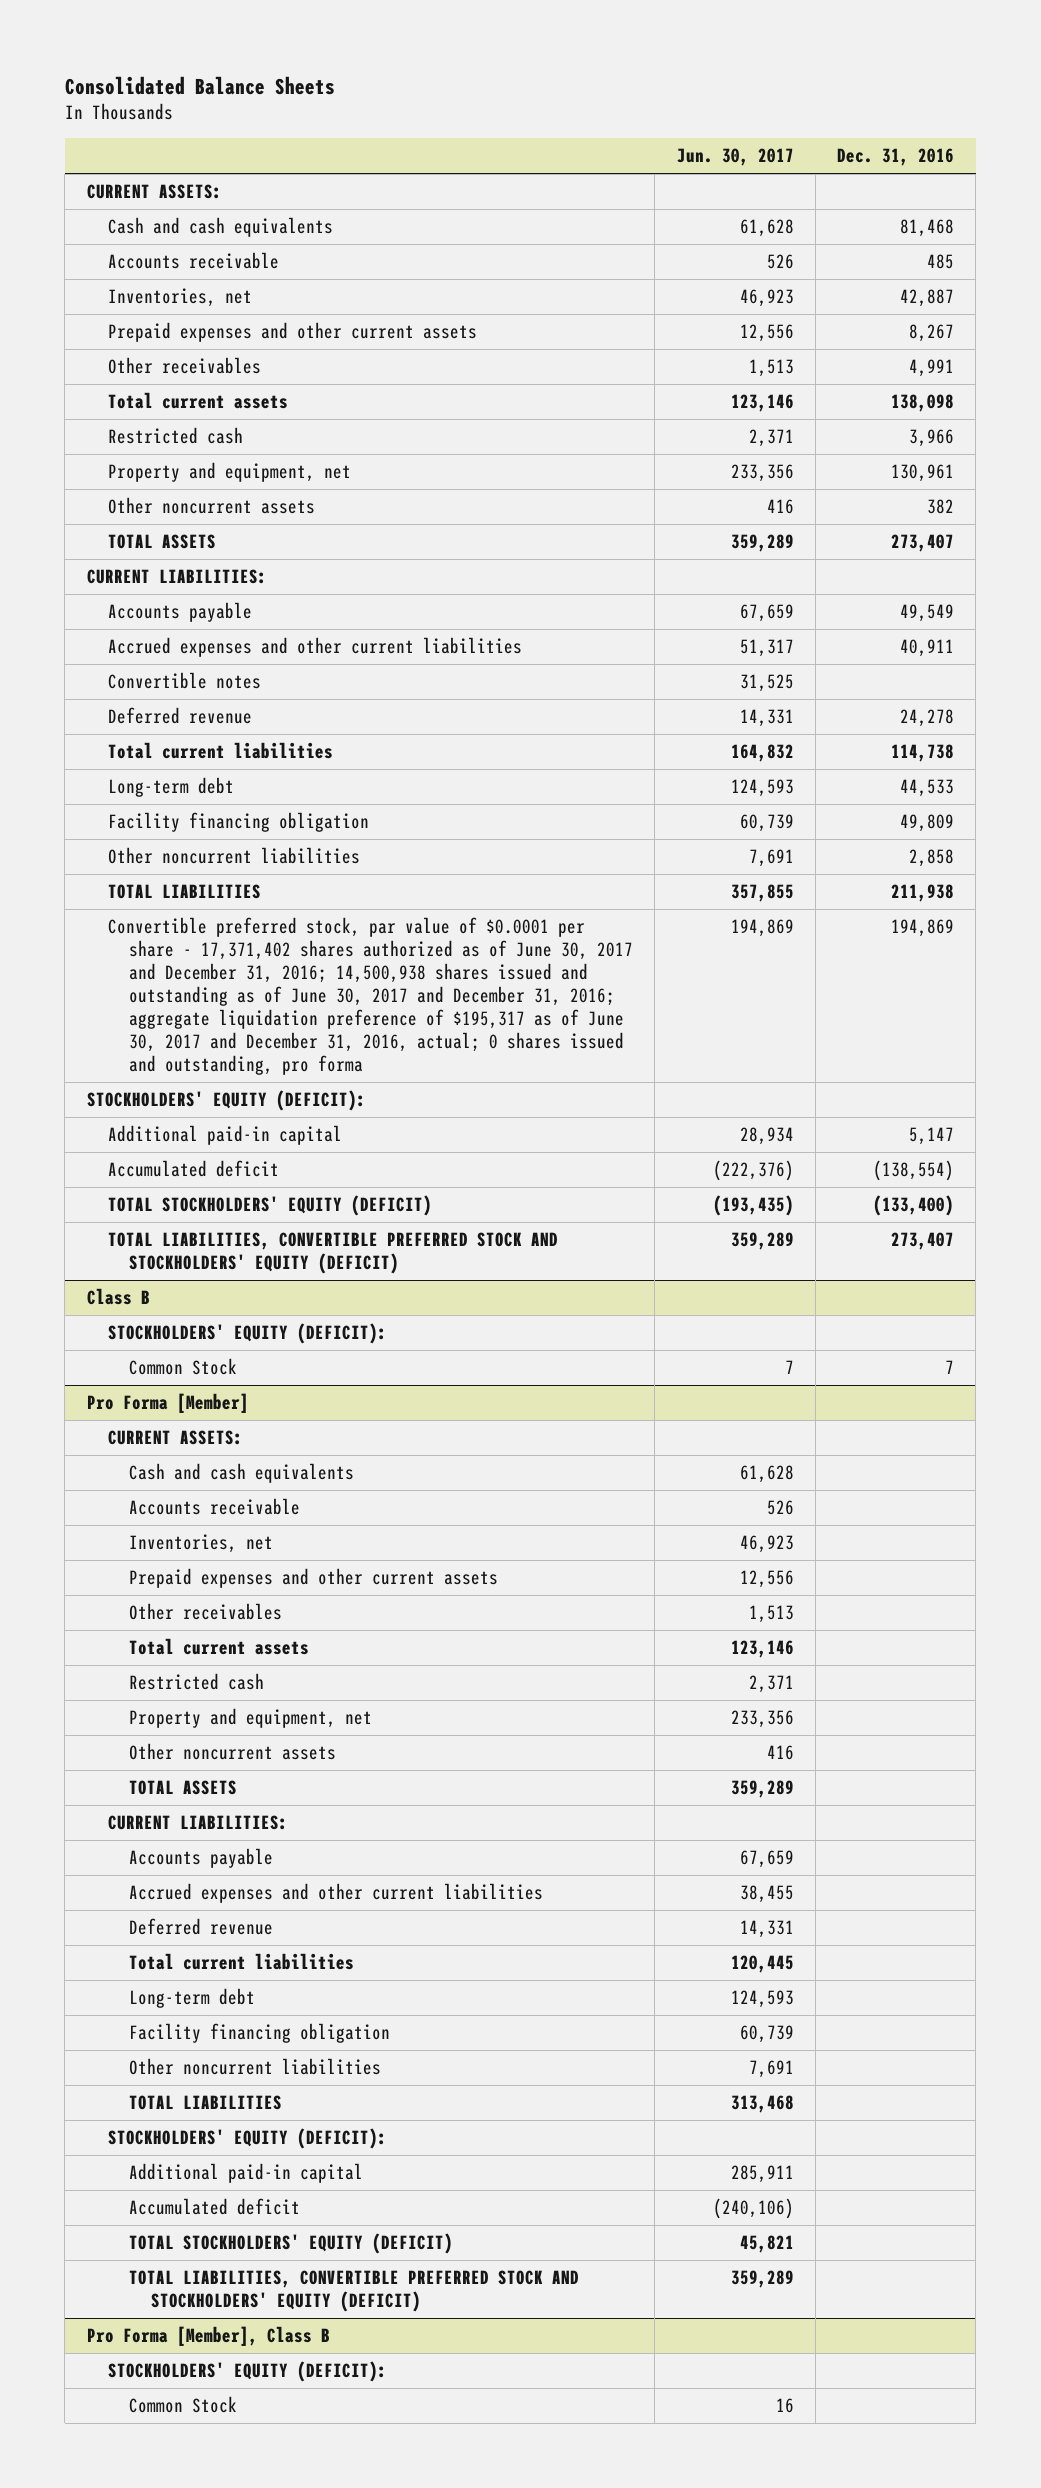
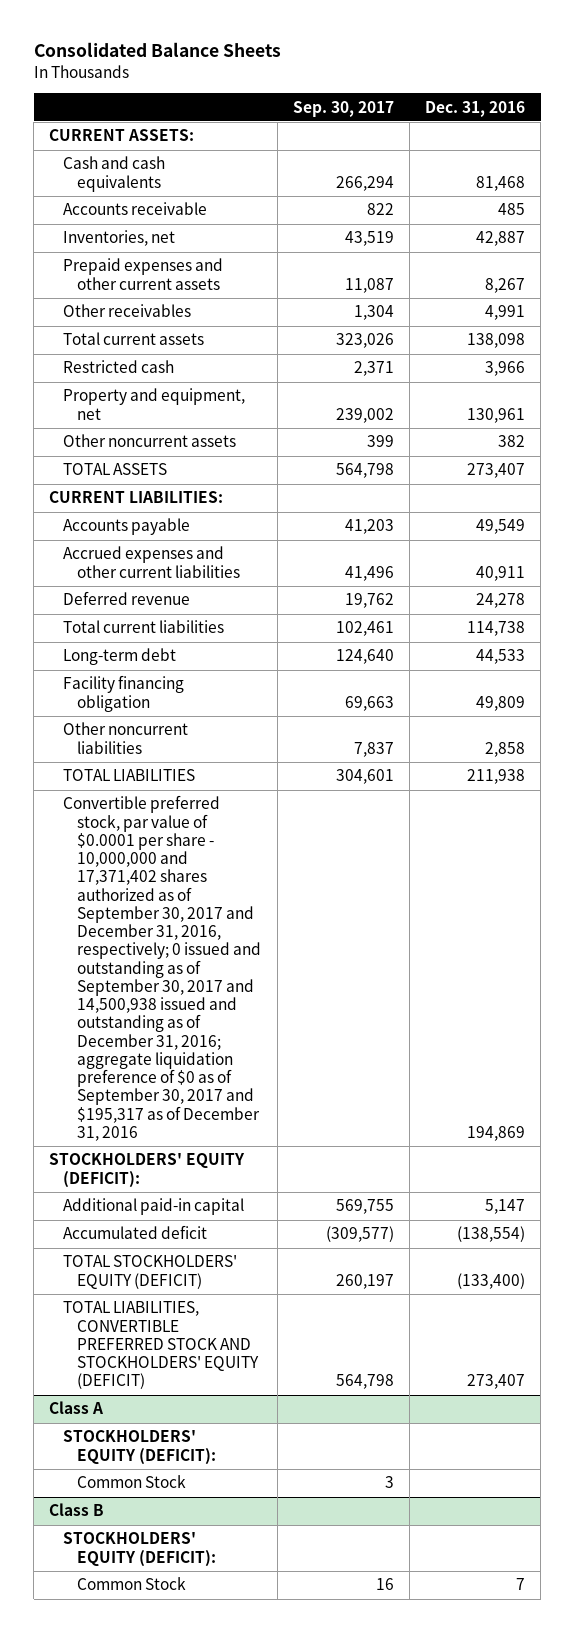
- | Jun. 30, 2017 | Dec. 31, 2016
+ | Sep. 30, 2017 | Dec. 31, 2016
- Convertible notes | 31,525 |
- Convertible preferred stock, par value of $0.0001 per share - 17,371,402 shares authorized as of June 30, 2017 and December 31, 2016; 14,500,938 shares issued and outstanding as of June 30, 2017 and December 31, 2016; aggregate liquidation preference of $195,317 as of June 30, 2017 and December 31, 2016, actual; 0 shares issued and outstanding, pro forma | 194,869 | 194,869
+ Convertible preferred stock, par value of $0.0001 per share - 10,000,000 and 17,371,402 shares authorized as of September 30, 2017 and December 31, 2016, respectively; 0 issued and outstanding as of September 30, 2017 and 14,500,938 issued and outstanding as of December 31, 2016; aggregate liquidation preference of $0 as of September 30, 2017 and $195,317 as of December 31, 2016 | | 194,869
+ Class A
+ STOCKHOLDERS' EQUITY (DEFICIT):
+ Common Stock | 3 |
- Pro Forma [Member]
- CURRENT ASSETS:
- Cash and cash equivalents | 61,628 |
- Accounts receivable | 526 |
- Inventories, net | 46,923 |
- Prepaid expenses and other current assets | 12,556 |
- Other receivables | 1,513 |
- Total current assets | 123,146 |
- Restricted cash | 2,371 |
- Property and equipment, net | 233,356 |
- Other noncurrent assets | 416 |
- TOTAL ASSETS | 359,289 |
- CURRENT LIABILITIES:
- Accounts payable | 67,659 |
- Accrued expenses and other current liabilities | 38,455 |
- Deferred revenue | 14,331 |
- Total current liabilities | 120,445 |
- Long-term debt | 124,593 |
- Facility financing obligation | 60,739 |
- Other noncurrent liabilities | 7,691 |
- TOTAL LIABILITIES | 313,468 |
- STOCKHOLDERS' EQUITY (DEFICIT):
- Additional paid-in capital | 285,911 |
- Accumulated deficit | (240,106) |
- TOTAL STOCKHOLDERS' EQUITY (DEFICIT) | 45,821 |
- TOTAL LIABILITIES, CONVERTIBLE PREFERRED STOCK AND STOCKHOLDERS' EQUITY (DEFICIT) | 359,289 |
- Pro Forma [Member], Class B
- STOCKHOLDERS' EQUITY (DEFICIT):
- Common Stock | 16 |

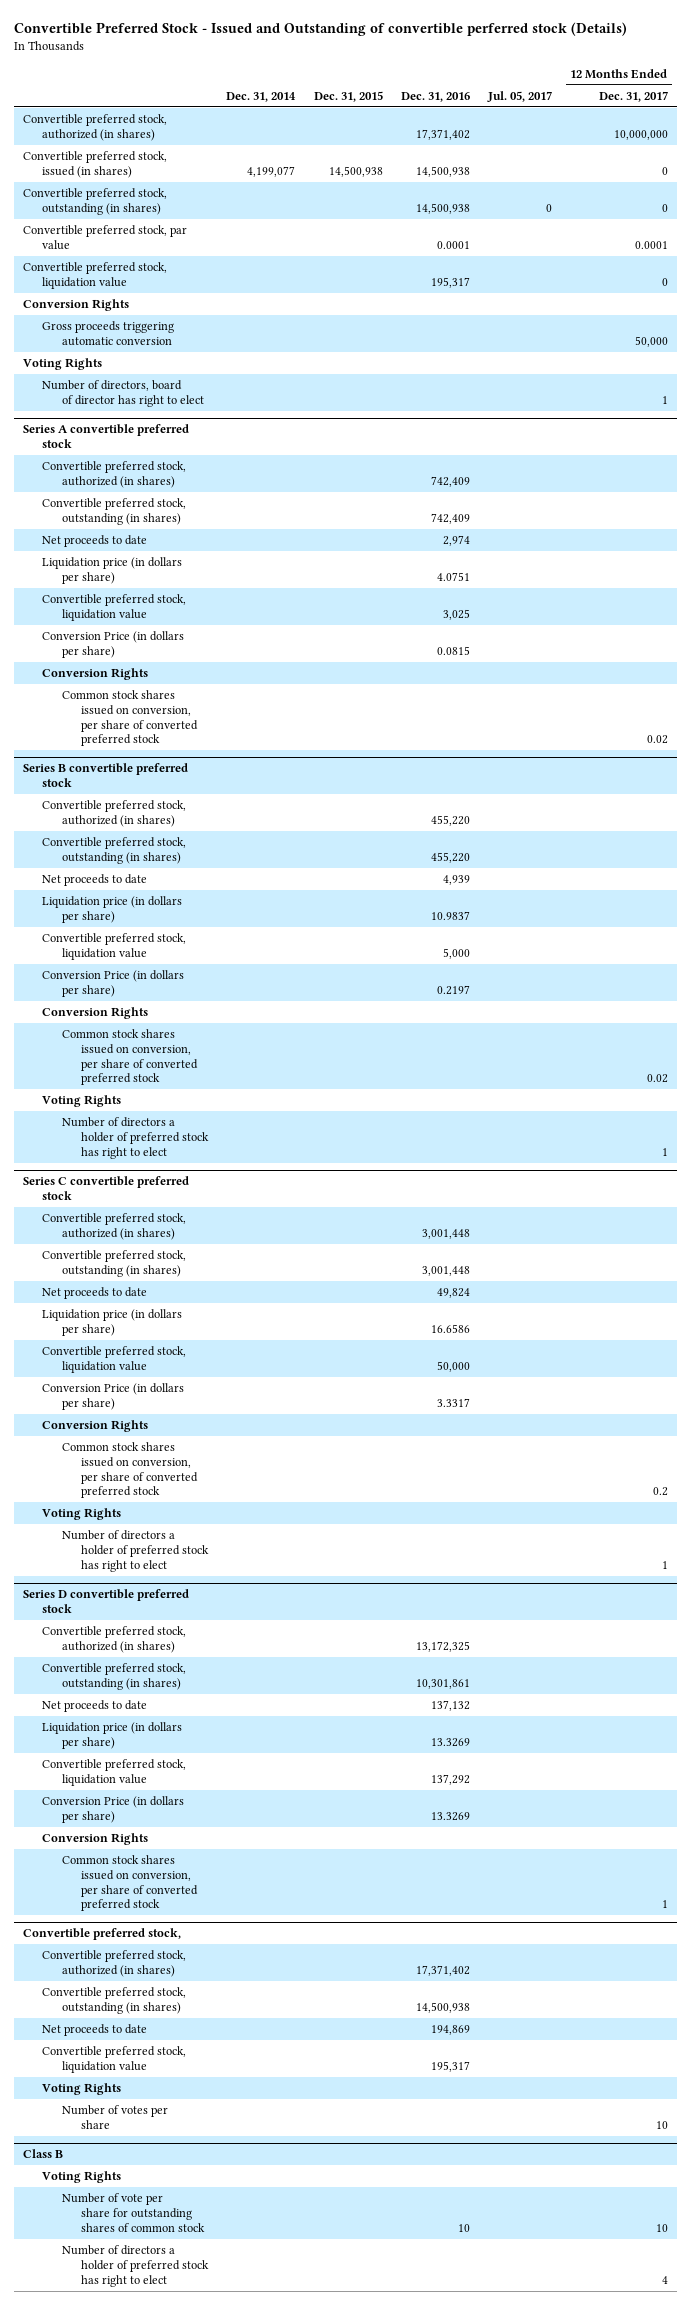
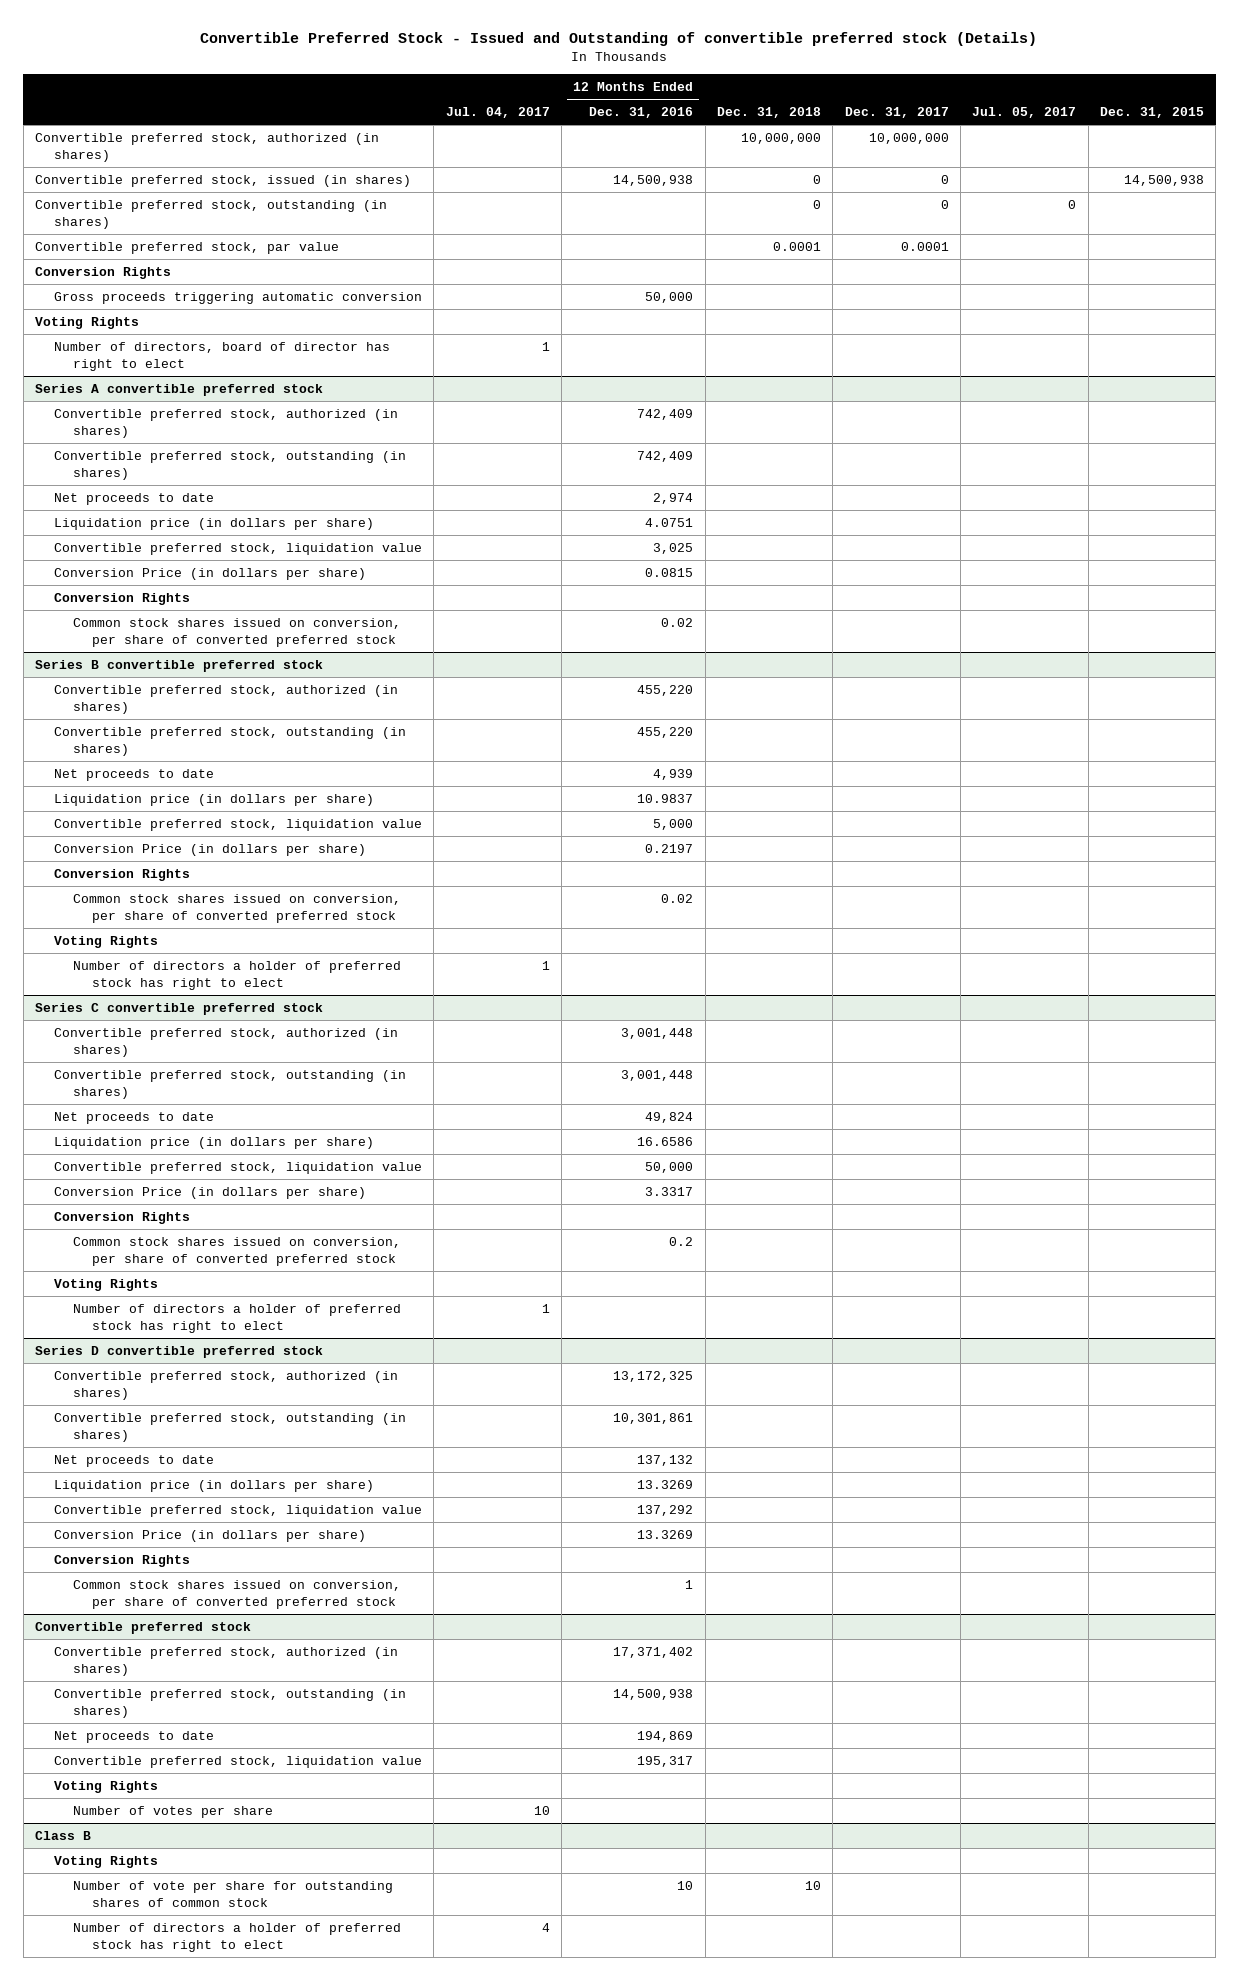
- Convertible Preferred Stock - Issued and Outstanding of convertible perferred stock (Details)
+ Convertible Preferred Stock - Issued and Outstanding of convertible preferred stock (Details)
- | Dec. 31, 2014 | Dec. 31, 2015 | Dec. 31, 2016 | Jul. 05, 2017 | 12 Months Ended Dec. 31, 2017
+ | Jul. 04, 2017 | 12 Months Ended Dec. 31, 2016 | Dec. 31, 2018 | Dec. 31, 2017 | Jul. 05, 2017 | Dec. 31, 2015
- Convertible preferred stock, liquidation value | | | 195,317 | | 0
- Convertible preferred stock,
+ Convertible preferred stock

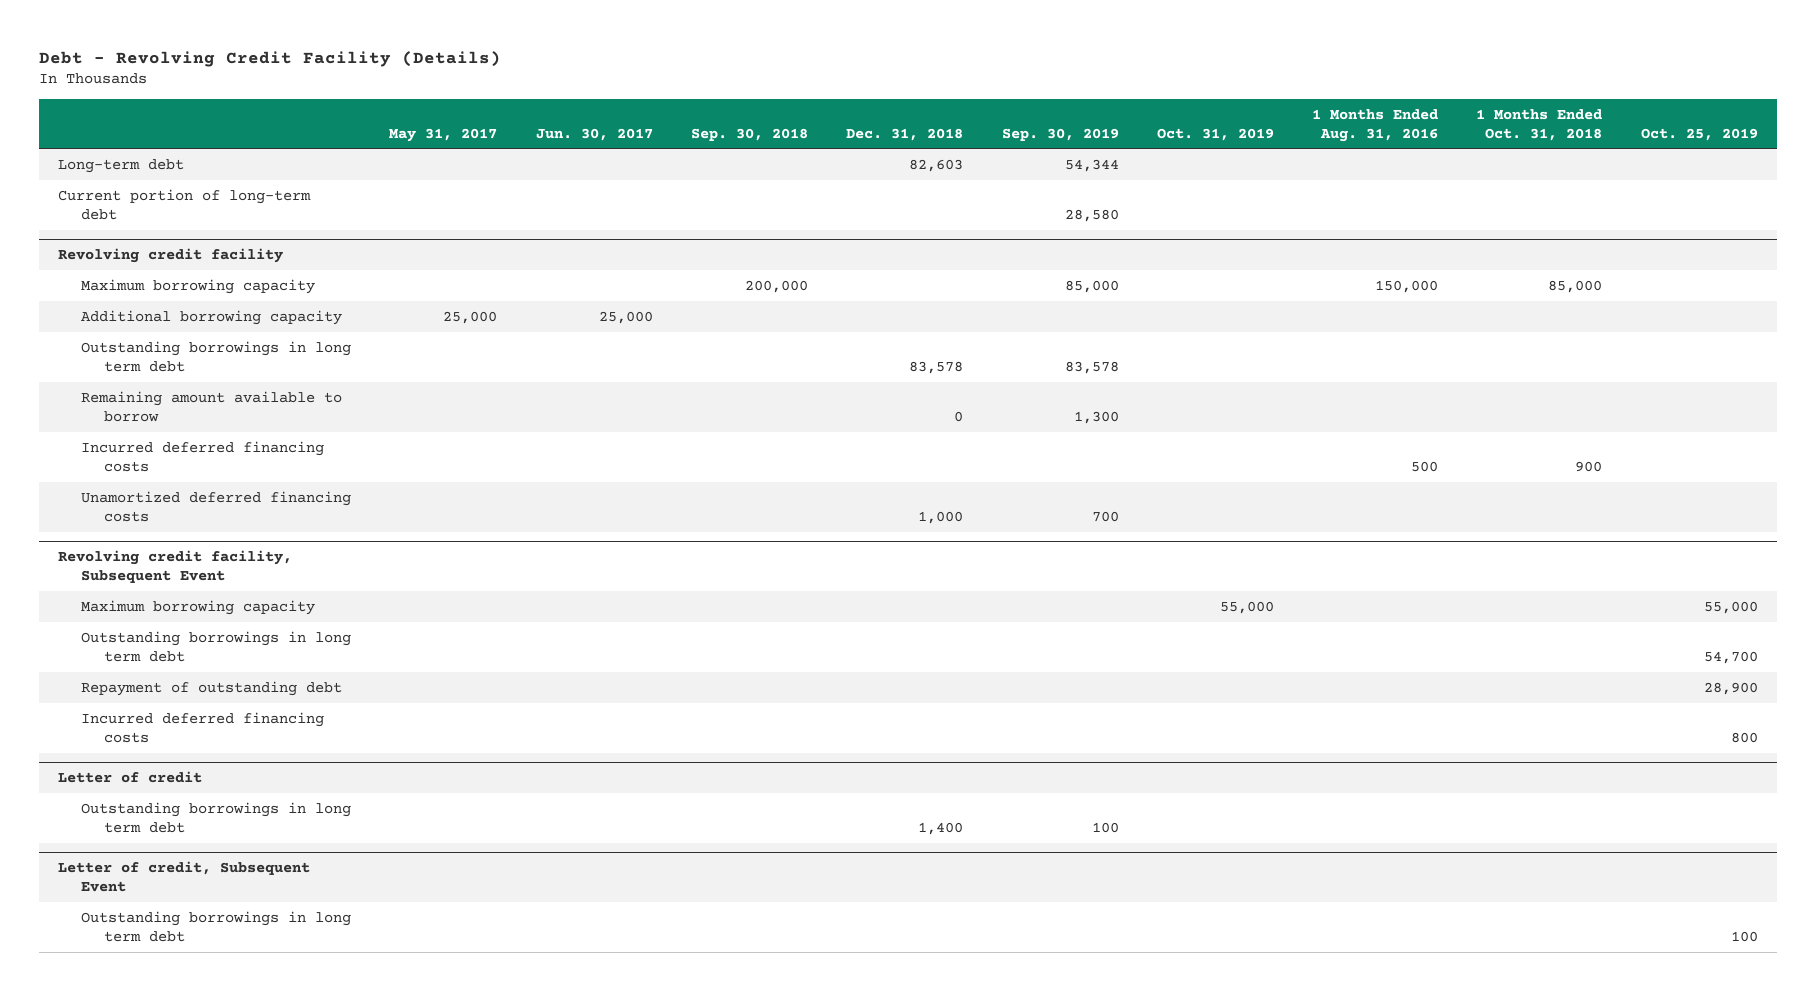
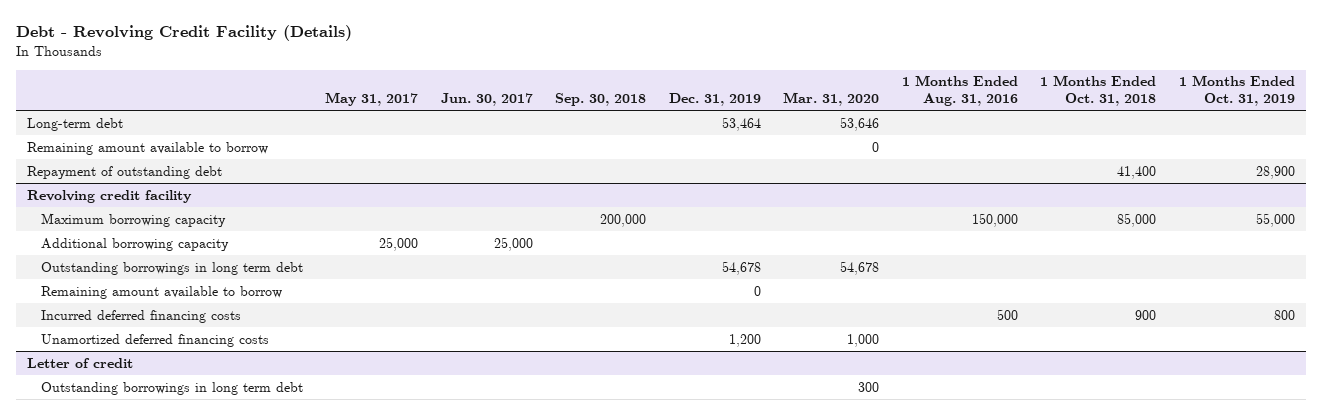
- | May 31, 2017 | Jun. 30, 2017 | Sep. 30, 2018 | Dec. 31, 2018 | Sep. 30, 2019 | Oct. 31, 2019 | 1 Months Ended Aug. 31, 2016 | 1 Months Ended Oct. 31, 2018 | Oct. 25, 2019
+ | May 31, 2017 | Jun. 30, 2017 | Sep. 30, 2018 | Dec. 31, 2019 | Mar. 31, 2020 | 1 Months Ended Aug. 31, 2016 | 1 Months Ended Oct. 31, 2018 | 1 Months Ended Oct. 31, 2019
- Current portion of long-term debt | | | | | 28,580 | | | |
+ Remaining amount available to borrow | | | | | 0 | | |
+ Repayment of outstanding debt | | | | | | | 41,400 | 28,900
- Revolving credit facility, Subsequent Event
- Maximum borrowing capacity | | | | | | 55,000 | | | 55,000
- Outstanding borrowings in long term debt | | | | | | | | | 54,700
- Repayment of outstanding debt | | | | | | | | | 28,900
- Incurred deferred financing costs | | | | | | | | | 800
- Letter of credit, Subsequent Event
- Outstanding borrowings in long term debt | | | | | | | | | 100

